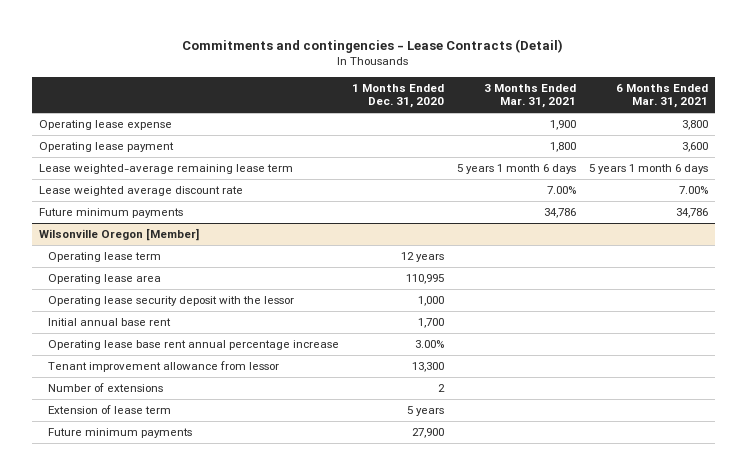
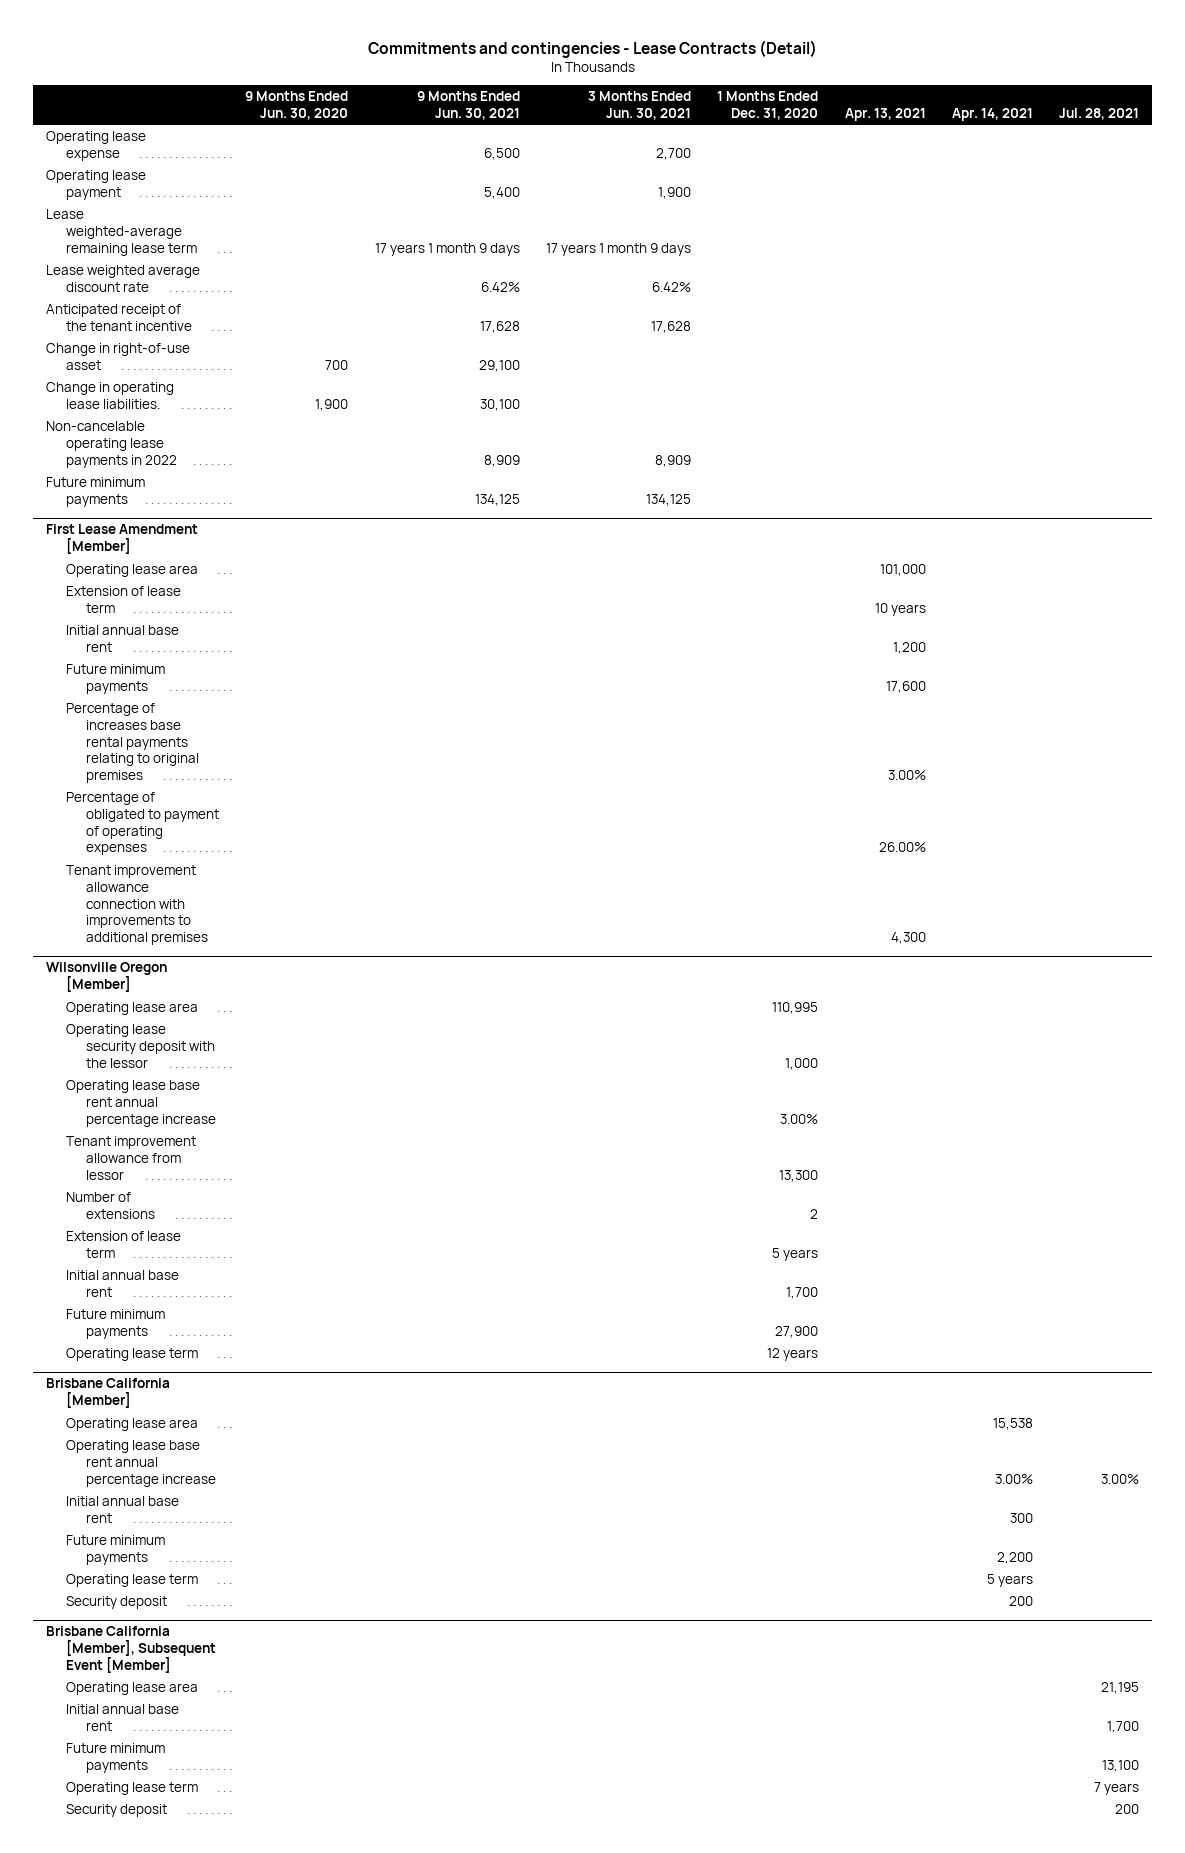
- | 1 Months Ended Dec. 31, 2020 | 3 Months Ended Mar. 31, 2021 | 6 Months Ended Mar. 31, 2021
+ | 9 Months Ended Jun. 30, 2020 | 9 Months Ended Jun. 30, 2021 | 3 Months Ended Jun. 30, 2021 | 1 Months Ended Dec. 31, 2020 | Apr. 13, 2021 | Apr. 14, 2021 | Jul. 28, 2021
+ Anticipated receipt of the tenant incentive | | 17,628 | 17,628 | | | |
+ Change in right-of-use asset | 700 | 29,100 | | | | |
+ Change in operating lease liabilities. | 1,900 | 30,100 | | | | |
+ Non-cancelable operating lease payments in 2022 | | 8,909 | 8,909 | | | |
+ First Lease Amendment [Member]
+ Operating lease area | | | | | 101,000 | |
+ Extension of lease term | | | | | 10 years | |
+ Initial annual base rent | | | | | 1,200 | |
+ Future minimum payments | | | | | 17,600 | |
+ Percentage of increases base rental payments relating to original premises | | | | | 3.00% | |
+ Percentage of obligated to payment of operating expenses | | | | | 26.00% | |
+ Tenant improvement allowance connection with improvements to additional premises | | | | | 4,300 | |
@ Wilsonville Oregon [Member]
moved down: Initial annual base rent | | | | 1,700 | | |
moved down: Operating lease term | | | | 12 years | | |
+ Brisbane California [Member]
+ Operating lease area | | | | | | 15,538 |
+ Operating lease base rent annual percentage increase | | | | | | 3.00% | 3.00%
+ Initial annual base rent | | | | | | 300 |
+ Future minimum payments | | | | | | 2,200 |
+ Operating lease term | | | | | | 5 years |
+ Security deposit | | | | | | 200 |
+ Brisbane California [Member], Subsequent Event [Member]
+ Operating lease area | | | | | | | 21,195
+ Initial annual base rent | | | | | | | 1,700
+ Future minimum payments | | | | | | | 13,100
+ Operating lease term | | | | | | | 7 years
+ Security deposit | | | | | | | 200

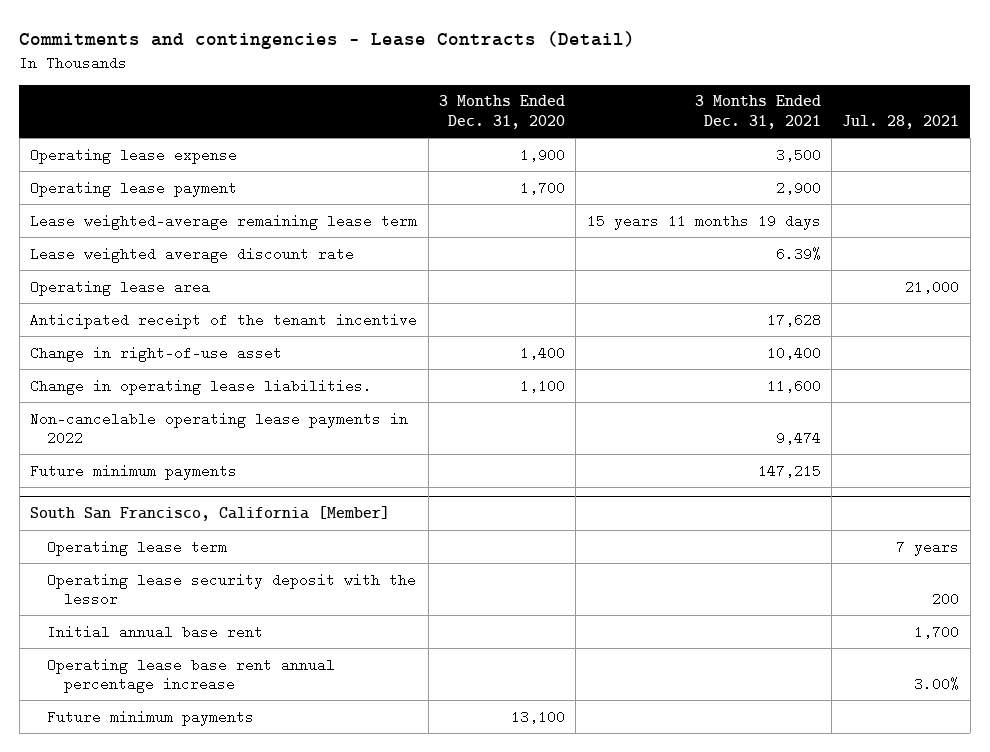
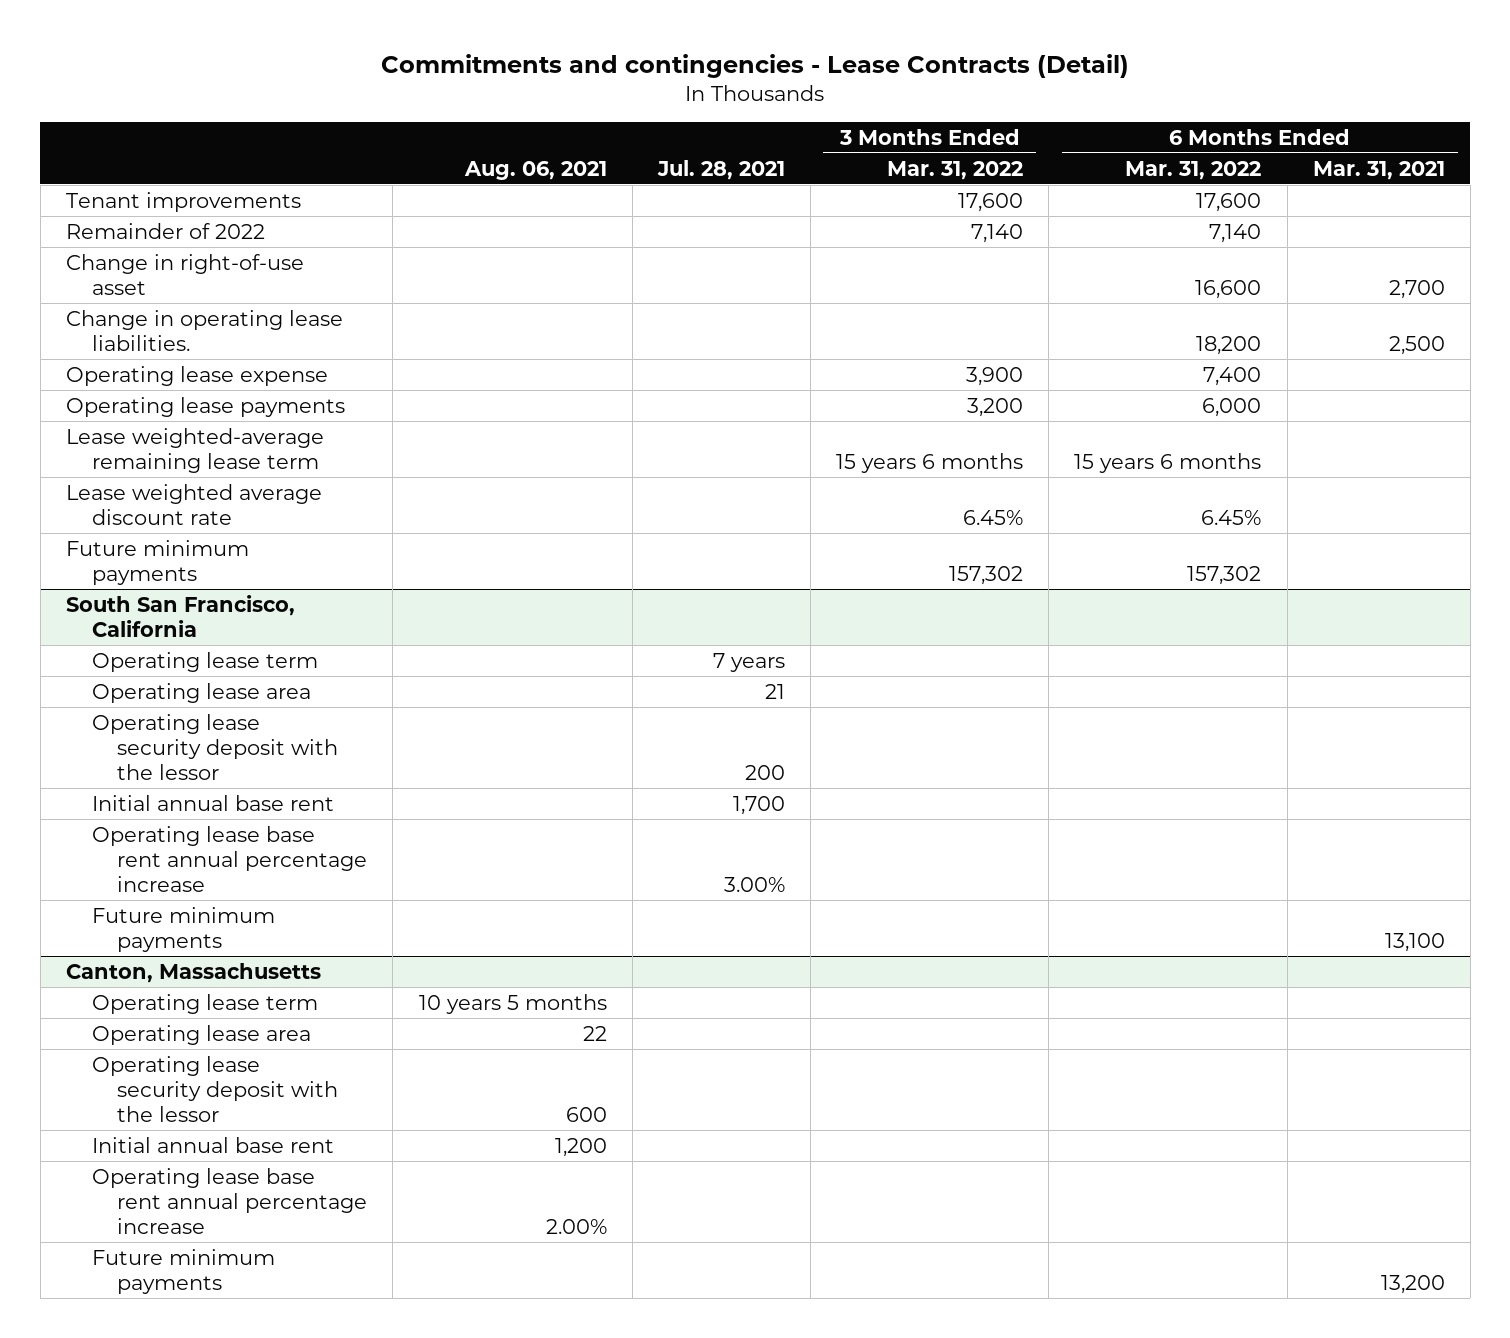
- | 3 Months Ended Dec. 31, 2020 | 3 Months Ended Dec. 31, 2021 | Jul. 28, 2021
+ | Aug. 06, 2021 | Jul. 28, 2021 | 3 Months Ended Mar. 31, 2022 | 6 Months Ended Mar. 31, 2022 | 6 Months Ended Mar. 31, 2021
+ Tenant improvements | | | 17,600 | 17,600 |
+ Remainder of 2022 | | | 7,140 | 7,140 |
moved up: Change in right-of-use asset | | | | 16,600 | 2,700
moved up: Change in operating lease liabilities. | | | | 18,200 | 2,500
- Operating lease payment | 1,700 | 2,900 |
+ Operating lease payments | | | 3,200 | 6,000 |
- Operating lease area | | | 21,000
- Anticipated receipt of the tenant incentive | | 17,628 |
- Non-cancelable operating lease payments in 2022 | | 9,474 |
- South San Francisco, California [Member]
+ South San Francisco, California
+ Operating lease area | | 21 | | |
+ Canton, Massachusetts
+ Operating lease term | 10 years 5 months | | | |
+ Operating lease area | 22 | | | |
+ Operating lease security deposit with the lessor | 600 | | | |
+ Initial annual base rent | 1,200 | | | |
+ Operating lease base rent annual percentage increase | 2.00% | | | |
+ Future minimum payments | | | | | 13,200

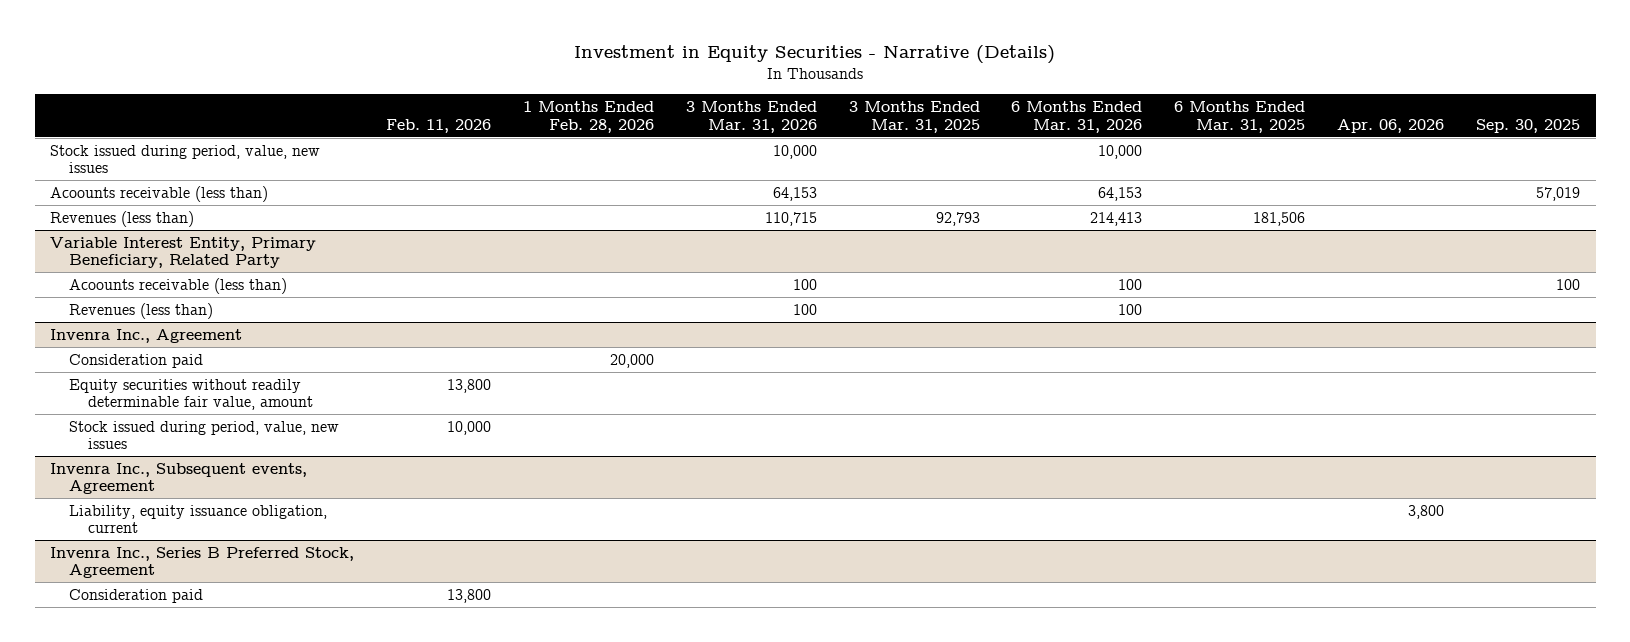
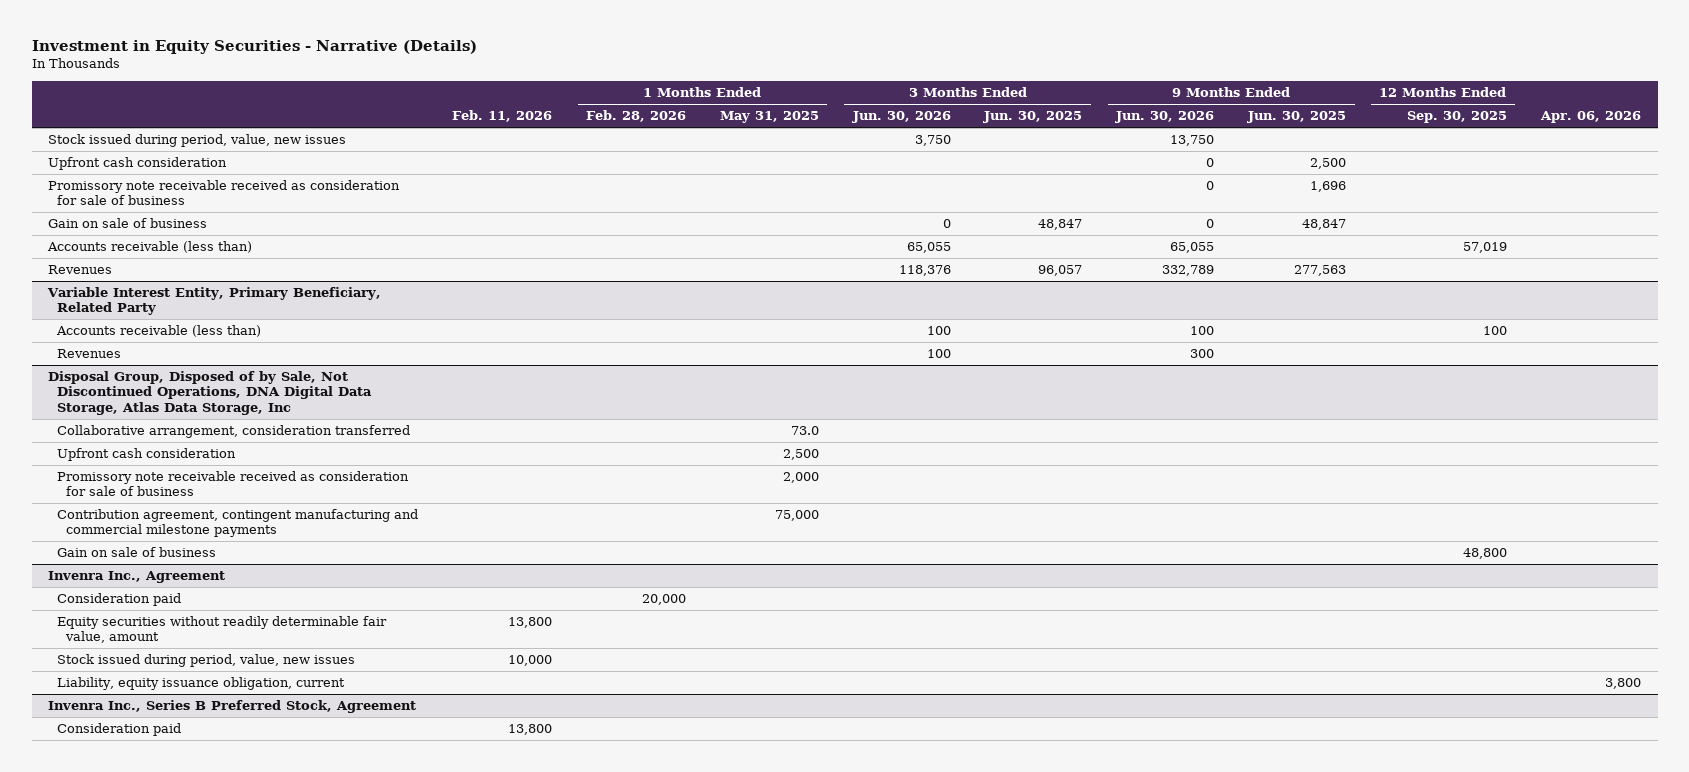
- | Feb. 11, 2026 | 1 Months Ended Feb. 28, 2026 | 3 Months Ended Mar. 31, 2026 | 3 Months Ended Mar. 31, 2025 | 6 Months Ended Mar. 31, 2026 | 6 Months Ended Mar. 31, 2025 | Apr. 06, 2026 | Sep. 30, 2025
+ | Feb. 11, 2026 | 1 Months Ended Feb. 28, 2026 | 1 Months Ended May 31, 2025 | 3 Months Ended Jun. 30, 2026 | 3 Months Ended Jun. 30, 2025 | 9 Months Ended Jun. 30, 2026 | 9 Months Ended Jun. 30, 2025 | 12 Months Ended Sep. 30, 2025 | Apr. 06, 2026
- Acoounts receivable (less than) | | | 64,153 | | 64,153 | | | 57,019
- Revenues (less than) | | | 110,715 | 92,793 | 214,413 | 181,506 | |
+ Upfront cash consideration | | | | | | 0 | 2,500 | |
+ Promissory note receivable received as consideration for sale of business | | | | | | 0 | 1,696 | |
+ Gain on sale of business | | | | 0 | 48,847 | 0 | 48,847 | |
+ Accounts receivable (less than) | | | | 65,055 | | 65,055 | | 57,019 |
+ Revenues | | | | 118,376 | 96,057 | 332,789 | 277,563 | |
@ Variable Interest Entity, Primary Beneficiary, Related Party
- Acoounts receivable (less than) | | | 100 | | 100 | | | 100
- Revenues (less than) | | | 100 | | 100 | | |
+ Accounts receivable (less than) | | | | 100 | | 100 | | 100 |
+ Revenues | | | | 100 | | 300 | | |
+ Disposal Group, Disposed of by Sale, Not Discontinued Operations, DNA Digital Data Storage, Atlas Data Storage, Inc
+ Collaborative arrangement, consideration transferred | | | 73.0 | | | | | |
+ Upfront cash consideration | | | 2,500 | | | | | |
+ Promissory note receivable received as consideration for sale of business | | | 2,000 | | | | | |
+ Contribution agreement, contingent manufacturing and commercial milestone payments | | | 75,000 | | | | | |
+ Gain on sale of business | | | | | | | | 48,800 |
- Invenra Inc., Subsequent events, Agreement
- Liability, equity issuance obligation, current | | | | | | | 3,800 |
@ Invenra Inc., Agreement
+ Liability, equity issuance obligation, current | | | | | | | | | 3,800

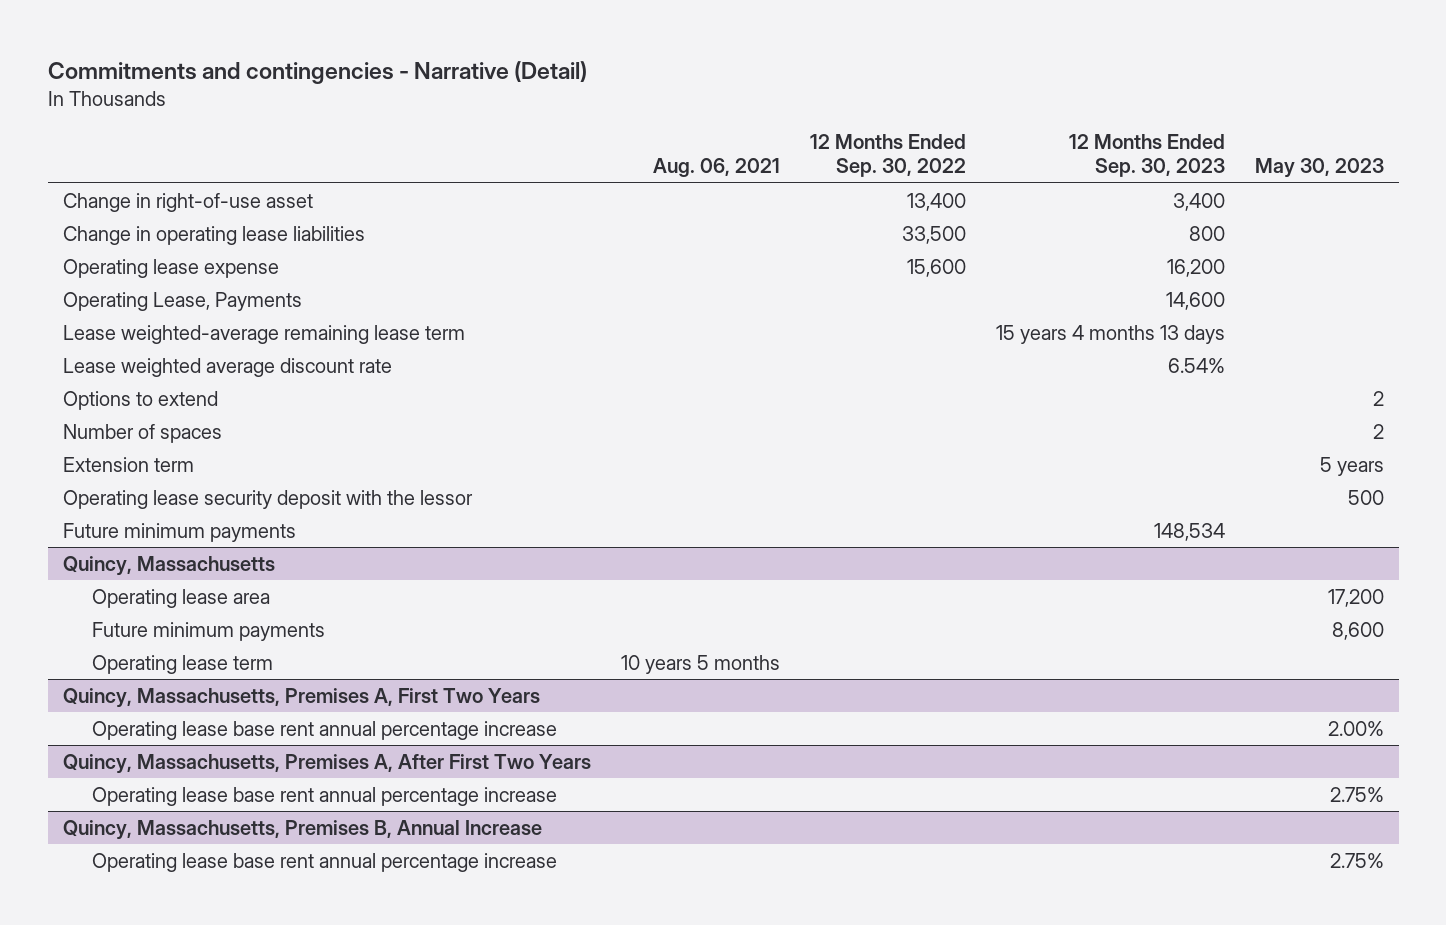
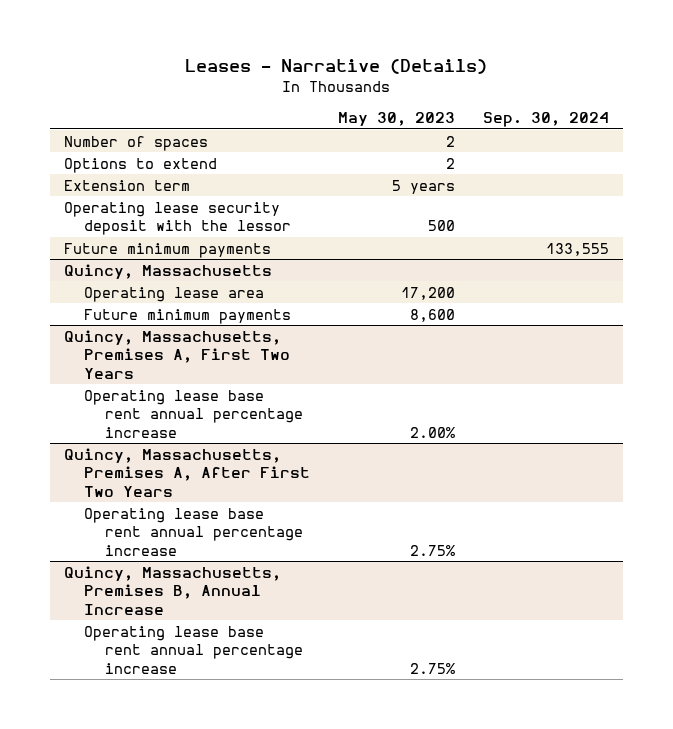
- Commitments and contingencies - Narrative (Detail)
+ Leases - Narrative (Details)
- | Aug. 06, 2021 | 12 Months Ended Sep. 30, 2022 | 12 Months Ended Sep. 30, 2023 | May 30, 2023
+ | May 30, 2023 | Sep. 30, 2024
- Change in right-of-use asset | | 13,400 | 3,400 |
- Change in operating lease liabilities | | 33,500 | 800 |
- Operating lease expense | | 15,600 | 16,200 |
- Operating Lease, Payments | | | 14,600 |
- Lease weighted-average remaining lease term | | | 15 years 4 months 13 days |
- Lease weighted average discount rate | | | 6.54% |
moved down: Options to extend | 2 |
@ Quincy, Massachusetts
- Operating lease term | 10 years 5 months | | |

